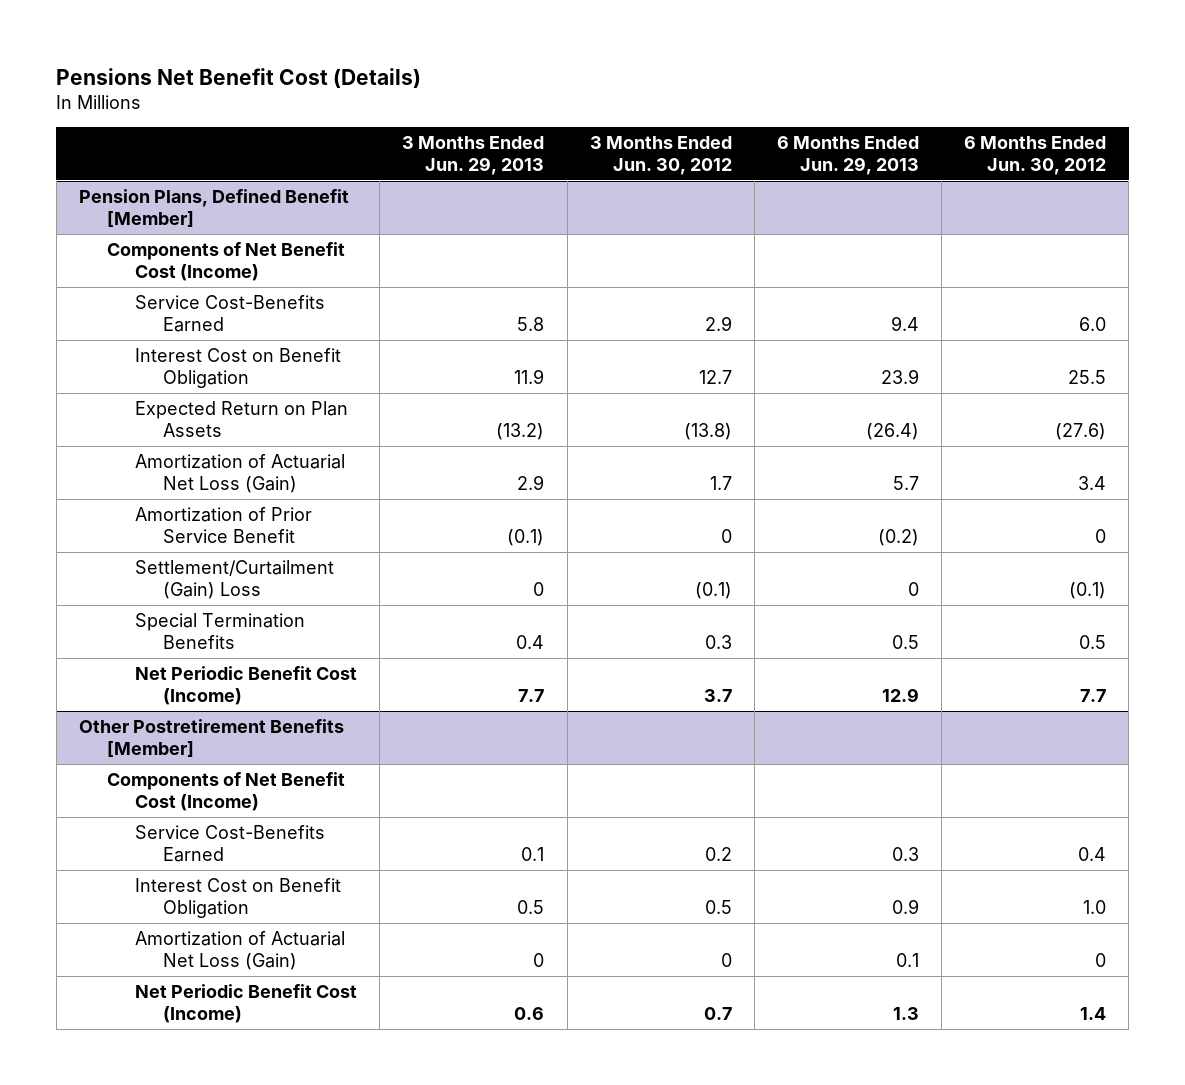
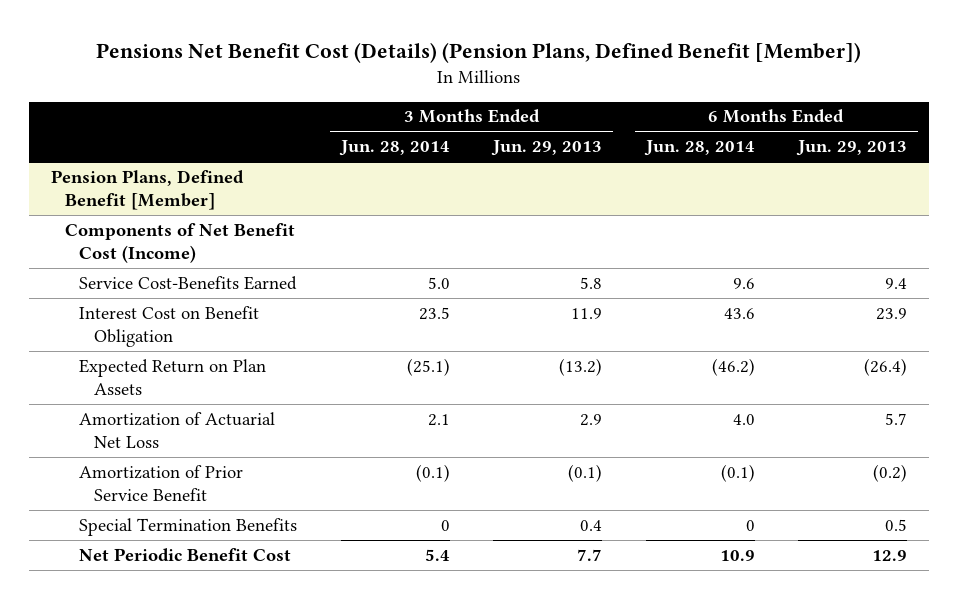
- Pensions Net Benefit Cost (Details)
+ Pensions Net Benefit Cost (Details) (Pension Plans, Defined Benefit [Member])
- | 3 Months Ended Jun. 29, 2013 | 3 Months Ended Jun. 30, 2012 | 6 Months Ended Jun. 29, 2013 | 6 Months Ended Jun. 30, 2012
+ | 3 Months Ended Jun. 28, 2014 | 3 Months Ended Jun. 29, 2013 | 6 Months Ended Jun. 28, 2014 | 6 Months Ended Jun. 29, 2013
@ Pension Plans, Defined Benefit [Member]
- Amortization of Actuarial Net Loss (Gain) | 2.9 | 1.7 | 5.7 | 3.4
+ Amortization of Actuarial Net Loss | 2.1 | 2.9 | 4.0 | 5.7
- Settlement/Curtailment (Gain) Loss | 0 | (0.1) | 0 | (0.1)
- Net Periodic Benefit Cost (Income) | 7.7 | 3.7 | 12.9 | 7.7
- Other Postretirement Benefits [Member]
- Components of Net Benefit Cost (Income)
- Service Cost-Benefits Earned | 0.1 | 0.2 | 0.3 | 0.4
- Interest Cost on Benefit Obligation | 0.5 | 0.5 | 0.9 | 1.0
- Amortization of Actuarial Net Loss (Gain) | 0 | 0 | 0.1 | 0
- Net Periodic Benefit Cost (Income) | 0.6 | 0.7 | 1.3 | 1.4
@ Pension Plans, Defined Benefit [Member]
+ Net Periodic Benefit Cost | 5.4 | 7.7 | 10.9 | 12.9

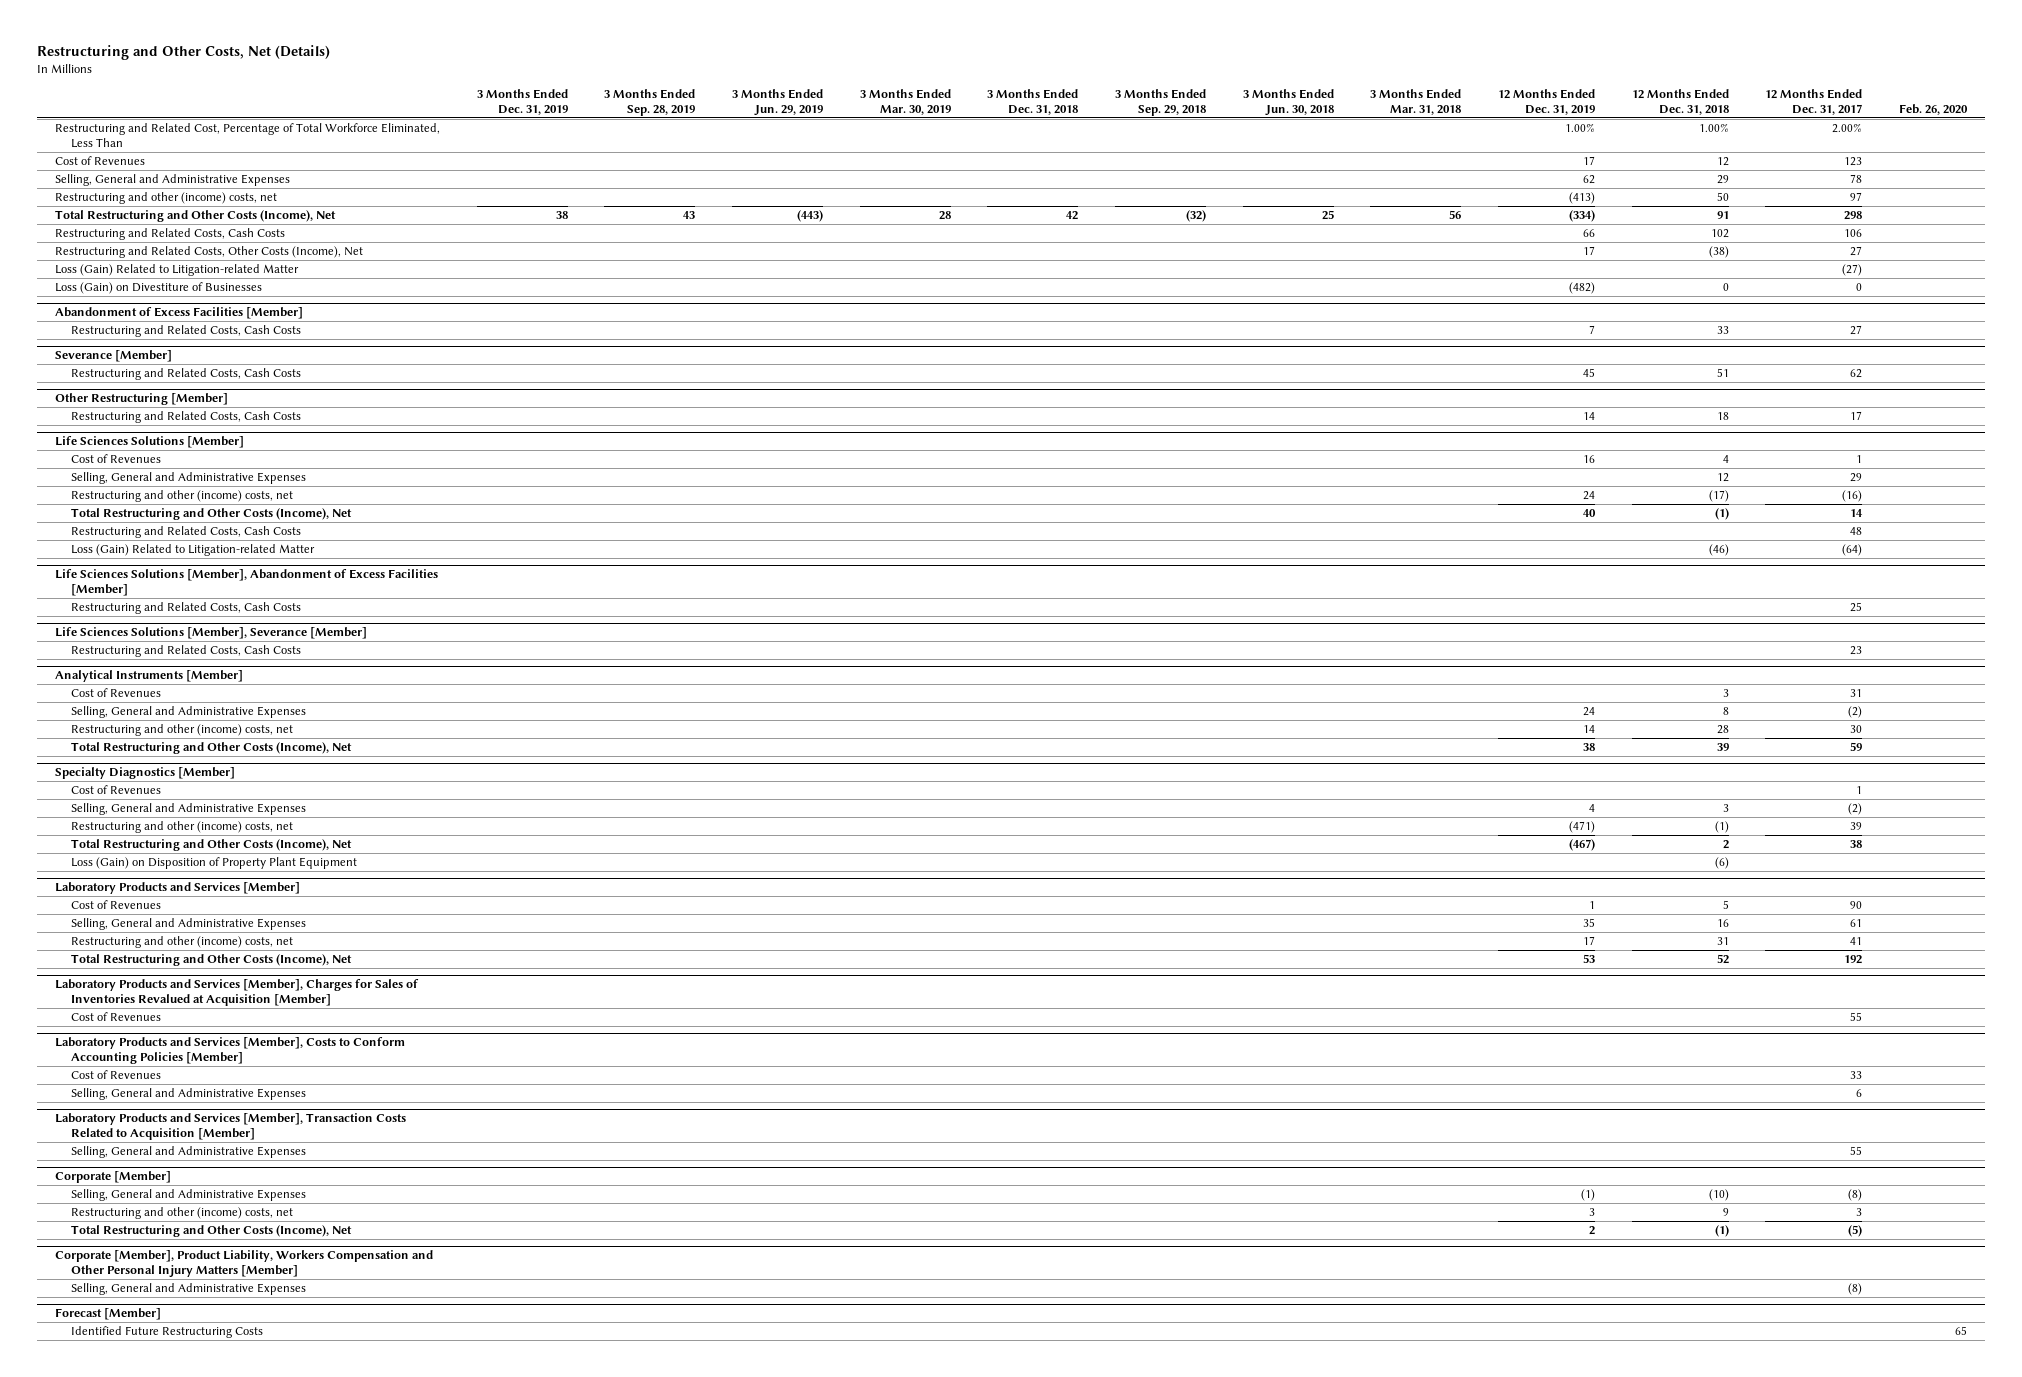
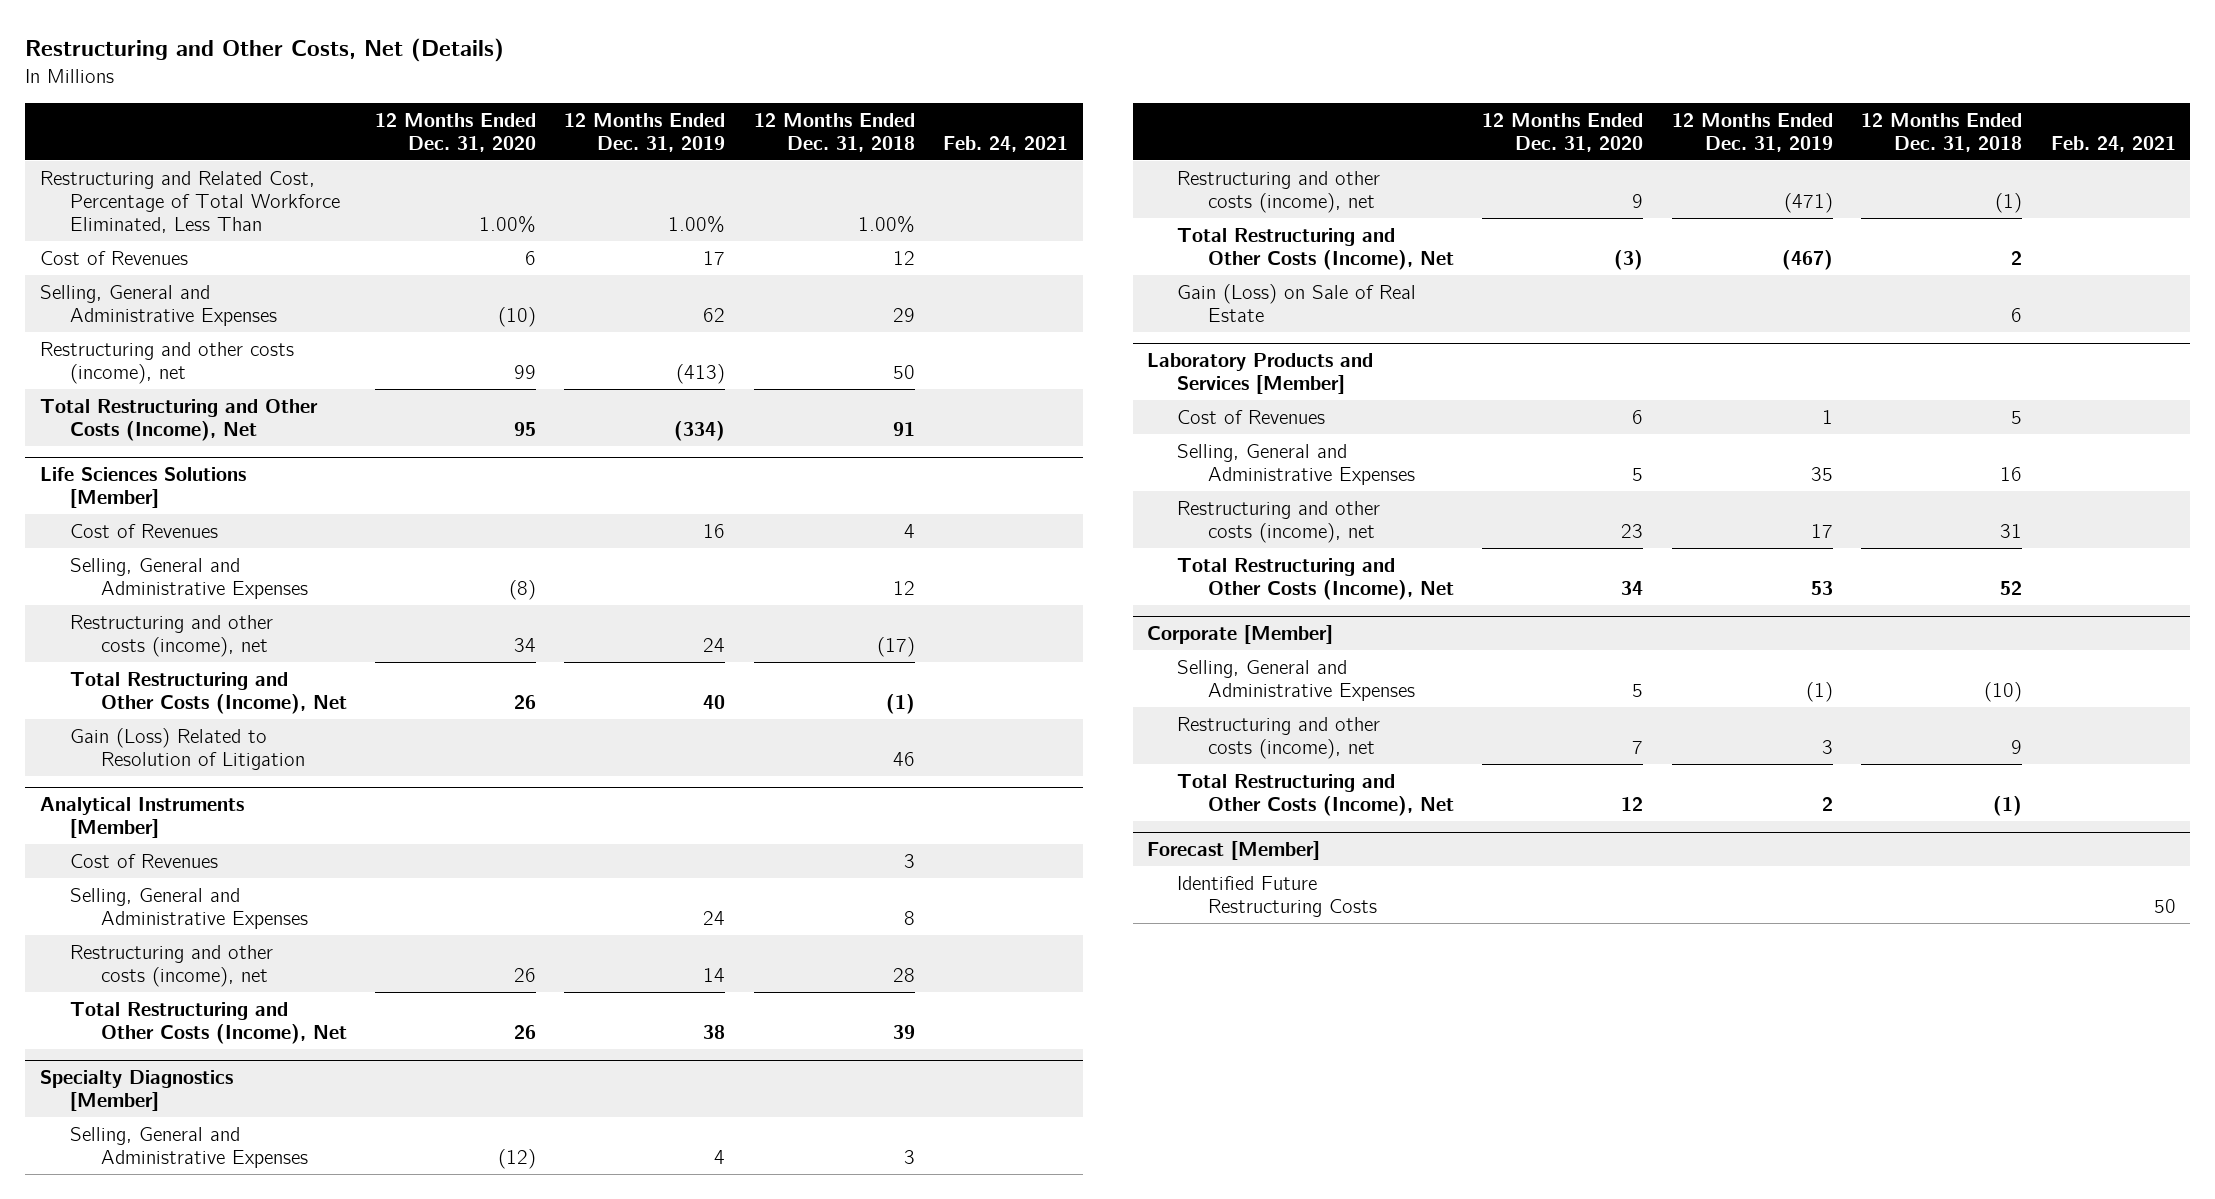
- | 3 Months Ended Dec. 31, 2019 | 3 Months Ended Sep. 28, 2019 | 3 Months Ended Jun. 29, 2019 | 3 Months Ended Mar. 30, 2019 | 3 Months Ended Dec. 31, 2018 | 3 Months Ended Sep. 29, 2018 | 3 Months Ended Jun. 30, 2018 | 3 Months Ended Mar. 31, 2018 | 12 Months Ended Dec. 31, 2019 | 12 Months Ended Dec. 31, 2018 | 12 Months Ended Dec. 31, 2017 | Feb. 26, 2020
+ | 12 Months Ended Dec. 31, 2020 | 12 Months Ended Dec. 31, 2019 | 12 Months Ended Dec. 31, 2018 | Feb. 24, 2021
- Restructuring and other (income) costs, net | | | | | | | | | (413) | 50 | 97 |
+ Restructuring and other costs (income), net | 99 | (413) | 50 |
- Restructuring and Related Costs, Cash Costs | | | | | | | | | 66 | 102 | 106 |
- Restructuring and Related Costs, Other Costs (Income), Net | | | | | | | | | 17 | (38) | 27 |
- Loss (Gain) Related to Litigation-related Matter | | | | | | | | | | | (27) |
- Loss (Gain) on Divestiture of Businesses | | | | | | | | | (482) | 0 | 0 |
- Abandonment of Excess Facilities [Member]
- Restructuring and Related Costs, Cash Costs | | | | | | | | | 7 | 33 | 27 |
- Severance [Member]
- Restructuring and Related Costs, Cash Costs | | | | | | | | | 45 | 51 | 62 |
- Other Restructuring [Member]
- Restructuring and Related Costs, Cash Costs | | | | | | | | | 14 | 18 | 17 |
@ Life Sciences Solutions [Member]
- Restructuring and other (income) costs, net | | | | | | | | | 24 | (17) | (16) |
+ Restructuring and other costs (income), net | 34 | 24 | (17) |
- Restructuring and Related Costs, Cash Costs | | | | | | | | | | | 48 |
- Loss (Gain) Related to Litigation-related Matter | | | | | | | | | | (46) | (64) |
- Life Sciences Solutions [Member], Abandonment of Excess Facilities [Member]
- Restructuring and Related Costs, Cash Costs | | | | | | | | | | | 25 |
- Life Sciences Solutions [Member], Severance [Member]
- Restructuring and Related Costs, Cash Costs | | | | | | | | | | | 23 |
@ Life Sciences Solutions [Member]
+ Gain (Loss) Related to Resolution of Litigation | | | 46 |
@ Analytical Instruments [Member]
- Restructuring and other (income) costs, net | | | | | | | | | 14 | 28 | 30 |
+ Restructuring and other costs (income), net | 26 | 14 | 28 |
@ Specialty Diagnostics [Member]
- Cost of Revenues | | | | | | | | | | | 1 |
- Restructuring and other (income) costs, net | | | | | | | | | (471) | (1) | 39 |
+ Restructuring and other costs (income), net | 9 | (471) | (1) |
- Loss (Gain) on Disposition of Property Plant Equipment | | | | | | | | | | (6) | |
+ Gain (Loss) on Sale of Real Estate | | | 6 |
@ Laboratory Products and Services [Member]
- Restructuring and other (income) costs, net | | | | | | | | | 17 | 31 | 41 |
+ Restructuring and other costs (income), net | 23 | 17 | 31 |
- Laboratory Products and Services [Member], Charges for Sales of Inventories Revalued at Acquisition [Member]
- Cost of Revenues | | | | | | | | | | | 55 |
- Laboratory Products and Services [Member], Costs to Conform Accounting Policies [Member]
- Cost of Revenues | | | | | | | | | | | 33 |
- Selling, General and Administrative Expenses | | | | | | | | | | | 6 |
- Laboratory Products and Services [Member], Transaction Costs Related to Acquisition [Member]
- Selling, General and Administrative Expenses | | | | | | | | | | | 55 |
@ Corporate [Member]
- Restructuring and other (income) costs, net | | | | | | | | | 3 | 9 | 3 |
+ Restructuring and other costs (income), net | 7 | 3 | 9 |
- Corporate [Member], Product Liability, Workers Compensation and Other Personal Injury Matters [Member]
- Selling, General and Administrative Expenses | | | | | | | | | | | (8) |

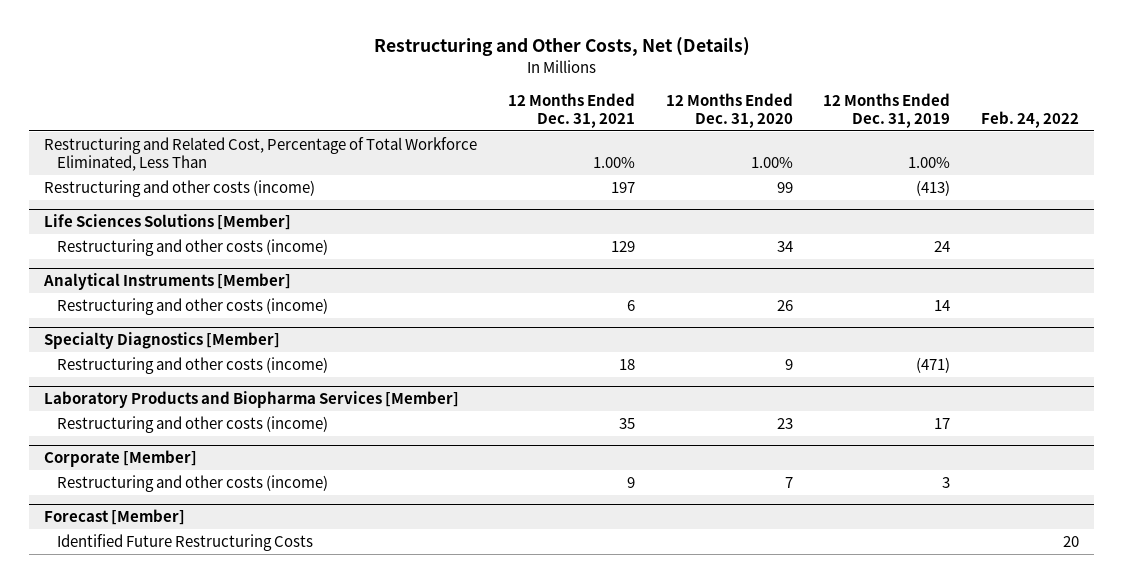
- | 12 Months Ended Dec. 31, 2020 | 12 Months Ended Dec. 31, 2019 | 12 Months Ended Dec. 31, 2018 | Feb. 24, 2021
+ | 12 Months Ended Dec. 31, 2021 | 12 Months Ended Dec. 31, 2020 | 12 Months Ended Dec. 31, 2019 | Feb. 24, 2022
- Cost of Revenues | 6 | 17 | 12 |
- Selling, General and Administrative Expenses | (10) | 62 | 29 |
- Restructuring and other costs (income), net | 99 | (413) | 50 |
- Total Restructuring and Other Costs (Income), Net | 95 | (334) | 91 |
+ Restructuring and other costs (income) | 197 | 99 | (413) |
@ Life Sciences Solutions [Member]
- Cost of Revenues | | 16 | 4 |
- Selling, General and Administrative Expenses | (8) | | 12 |
- Restructuring and other costs (income), net | 34 | 24 | (17) |
- Total Restructuring and Other Costs (Income), Net | 26 | 40 | (1) |
- Gain (Loss) Related to Resolution of Litigation | | | 46 |
+ Restructuring and other costs (income) | 129 | 34 | 24 |
@ Analytical Instruments [Member]
- Cost of Revenues | | | 3 |
- Selling, General and Administrative Expenses | | 24 | 8 |
- Restructuring and other costs (income), net | 26 | 14 | 28 |
- Total Restructuring and Other Costs (Income), Net | 26 | 38 | 39 |
+ Restructuring and other costs (income) | 6 | 26 | 14 |
@ Specialty Diagnostics [Member]
- Selling, General and Administrative Expenses | (12) | 4 | 3 |
- Restructuring and other costs (income), net | 9 | (471) | (1) |
- Total Restructuring and Other Costs (Income), Net | (3) | (467) | 2 |
- Gain (Loss) on Sale of Real Estate | | | 6 |
- Laboratory Products and Services [Member]
- Cost of Revenues | 6 | 1 | 5 |
- Selling, General and Administrative Expenses | 5 | 35 | 16 |
- Restructuring and other costs (income), net | 23 | 17 | 31 |
- Total Restructuring and Other Costs (Income), Net | 34 | 53 | 52 |
@ Specialty Diagnostics [Member]
+ Restructuring and other costs (income) | 18 | 9 | (471) |
+ Laboratory Products and Biopharma Services [Member]
+ Restructuring and other costs (income) | 35 | 23 | 17 |
@ Corporate [Member]
- Selling, General and Administrative Expenses | 5 | (1) | (10) |
- Restructuring and other costs (income), net | 7 | 3 | 9 |
- Total Restructuring and Other Costs (Income), Net | 12 | 2 | (1) |
+ Restructuring and other costs (income) | 9 | 7 | 3 |

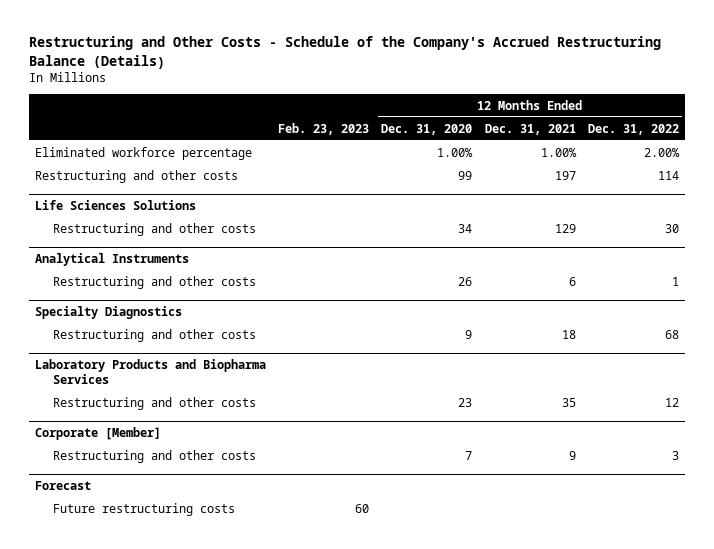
- Restructuring and Other Costs, Net (Details)
+ Restructuring and Other Costs - Schedule of the Company's Accrued Restructuring Balance (Details)
- | 12 Months Ended Dec. 31, 2021 | 12 Months Ended Dec. 31, 2020 | 12 Months Ended Dec. 31, 2019 | Feb. 24, 2022
+ | Feb. 23, 2023 | 12 Months Ended Dec. 31, 2020 | 12 Months Ended Dec. 31, 2021 | 12 Months Ended Dec. 31, 2022
- Restructuring and Related Cost, Percentage of Total Workforce Eliminated, Less Than | 1.00% | 1.00% | 1.00% |
- Restructuring and other costs (income) | 197 | 99 | (413) |
- Life Sciences Solutions [Member]
- Restructuring and other costs (income) | 129 | 34 | 24 |
- Analytical Instruments [Member]
- Restructuring and other costs (income) | 6 | 26 | 14 |
- Specialty Diagnostics [Member]
- Restructuring and other costs (income) | 18 | 9 | (471) |
- Laboratory Products and Biopharma Services [Member]
- Restructuring and other costs (income) | 35 | 23 | 17 |
+ Eliminated workforce percentage | | 1.00% | 1.00% | 2.00%
+ Restructuring and other costs | | 99 | 197 | 114
+ Life Sciences Solutions
+ Restructuring and other costs | | 34 | 129 | 30
+ Analytical Instruments
+ Restructuring and other costs | | 26 | 6 | 1
+ Specialty Diagnostics
+ Restructuring and other costs | | 9 | 18 | 68
+ Laboratory Products and Biopharma Services
+ Restructuring and other costs | | 23 | 35 | 12
@ Corporate [Member]
- Restructuring and other costs (income) | 9 | 7 | 3 |
- Forecast [Member]
- Identified Future Restructuring Costs | | | | 20
@ Corporate [Member]
+ Restructuring and other costs | | 7 | 9 | 3
+ Forecast
+ Future restructuring costs | 60 | | |

